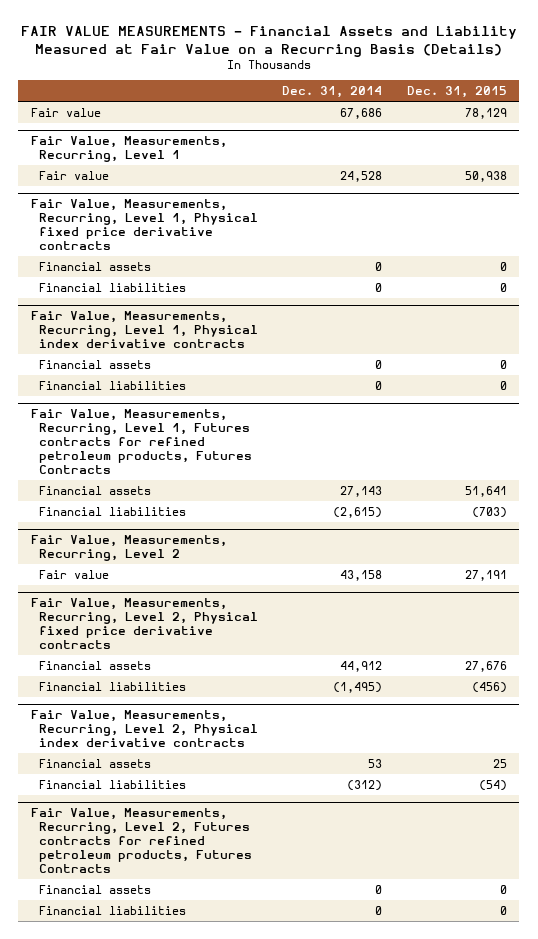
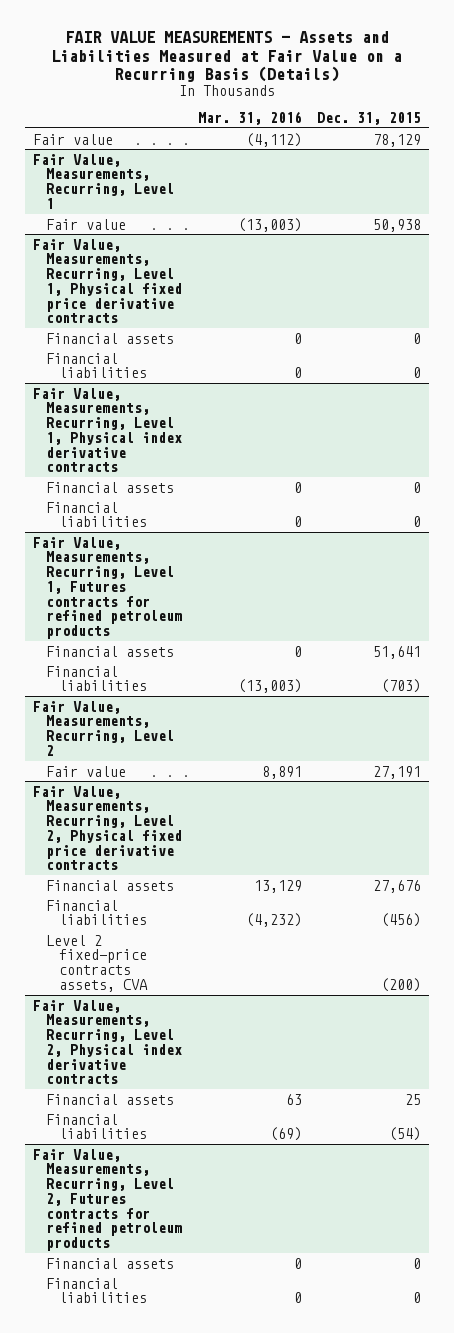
- FAIR VALUE MEASUREMENTS - Financial Assets and Liability Measured at Fair Value on a Recurring Basis (Details)
+ FAIR VALUE MEASUREMENTS - Assets and Liabilities Measured at Fair Value on a Recurring Basis (Details)
- | Dec. 31, 2014 | Dec. 31, 2015
+ | Mar. 31, 2016 | Dec. 31, 2015
- Fair Value, Measurements, Recurring, Level 1, Futures contracts for refined petroleum products, Futures Contracts
+ Fair Value, Measurements, Recurring, Level 1, Futures contracts for refined petroleum products
@ Fair Value, Measurements, Recurring, Level 2, Physical fixed price derivative contracts
+ Level 2 fixed-price contracts assets, CVA | | (200)
- Fair Value, Measurements, Recurring, Level 2, Futures contracts for refined petroleum products, Futures Contracts
+ Fair Value, Measurements, Recurring, Level 2, Futures contracts for refined petroleum products

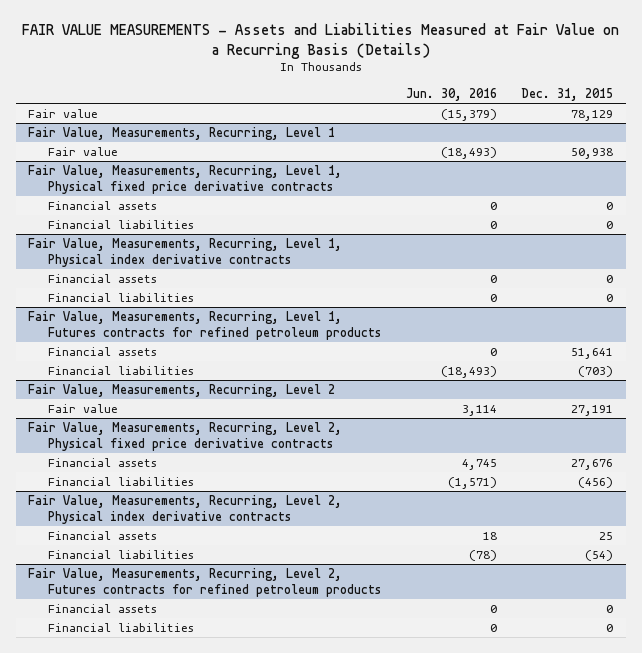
- | Mar. 31, 2016 | Dec. 31, 2015
+ | Jun. 30, 2016 | Dec. 31, 2015
@ Fair Value, Measurements, Recurring, Level 2, Physical fixed price derivative contracts
- Level 2 fixed-price contracts assets, CVA | | (200)

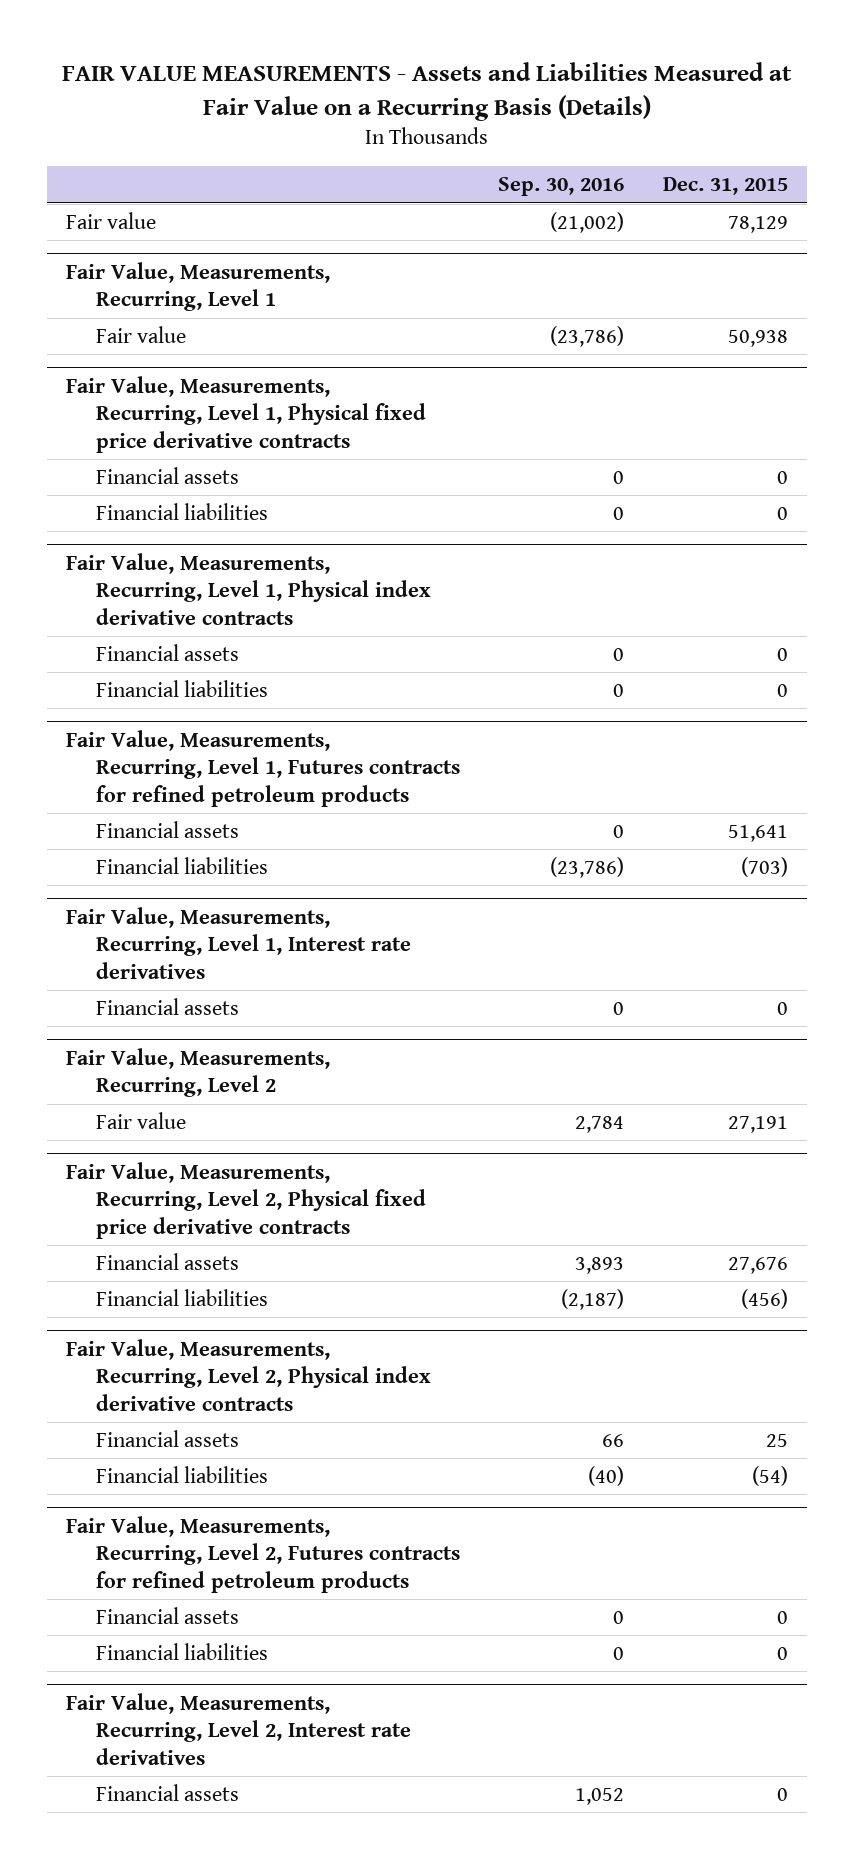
- | Jun. 30, 2016 | Dec. 31, 2015
+ | Sep. 30, 2016 | Dec. 31, 2015
+ Fair Value, Measurements, Recurring, Level 1, Interest rate derivatives
+ Financial assets | 0 | 0
+ Fair Value, Measurements, Recurring, Level 2, Interest rate derivatives
+ Financial assets | 1,052 | 0

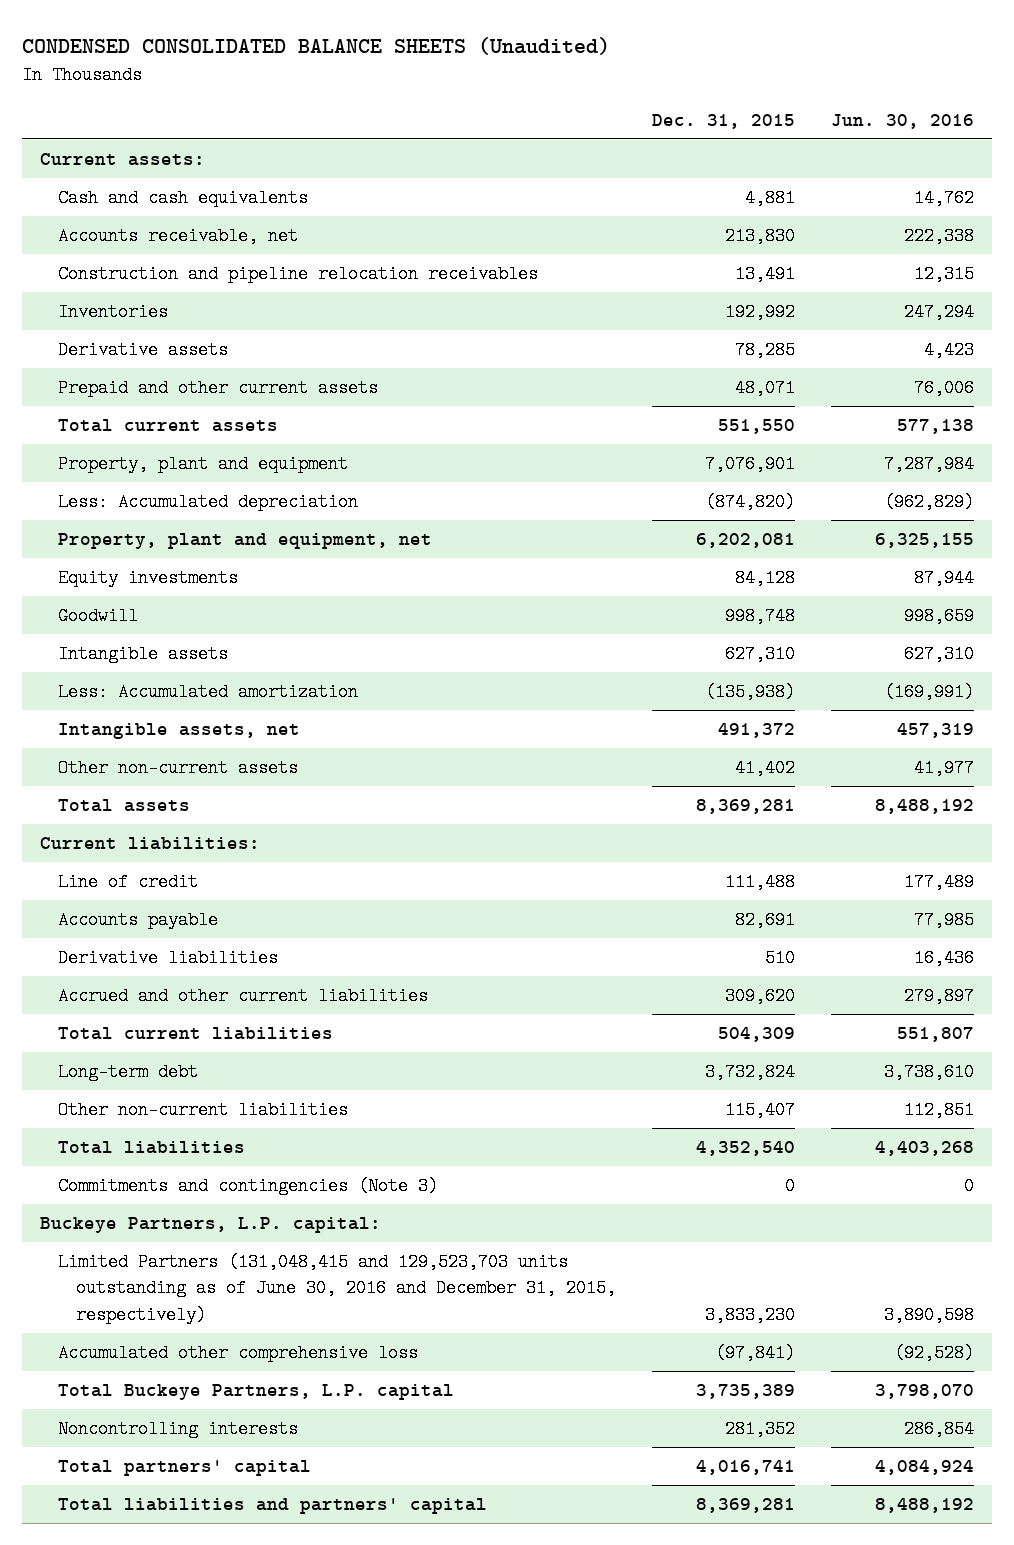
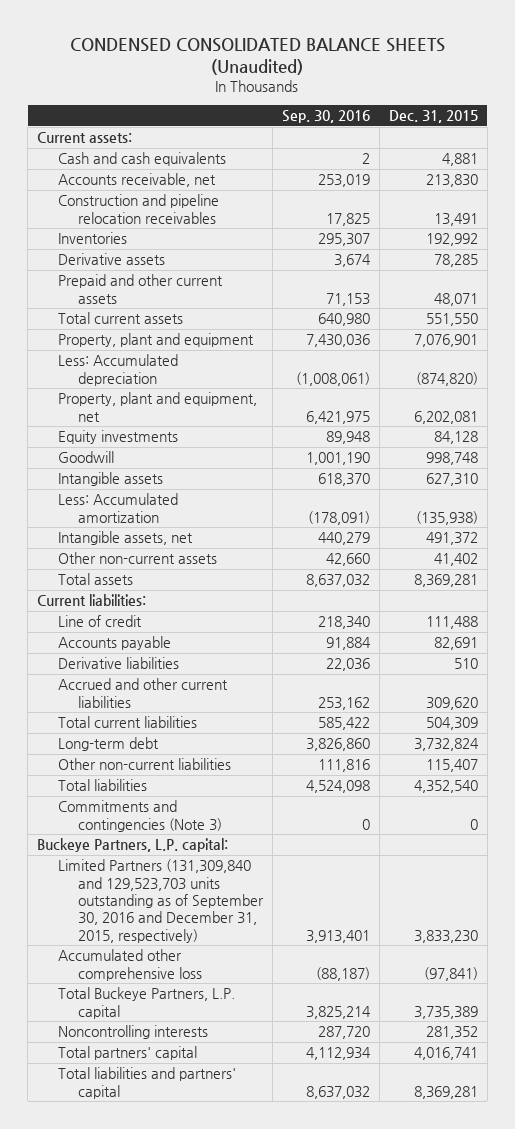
- | Dec. 31, 2015 | Jun. 30, 2016
+ | Sep. 30, 2016 | Dec. 31, 2015
- Limited Partners (131,048,415 and 129,523,703 units outstanding as of June 30, 2016 and December 31, 2015, respectively) | 3,833,230 | 3,890,598
+ Limited Partners (131,309,840 and 129,523,703 units outstanding as of September 30, 2016 and December 31, 2015, respectively) | 3,913,401 | 3,833,230

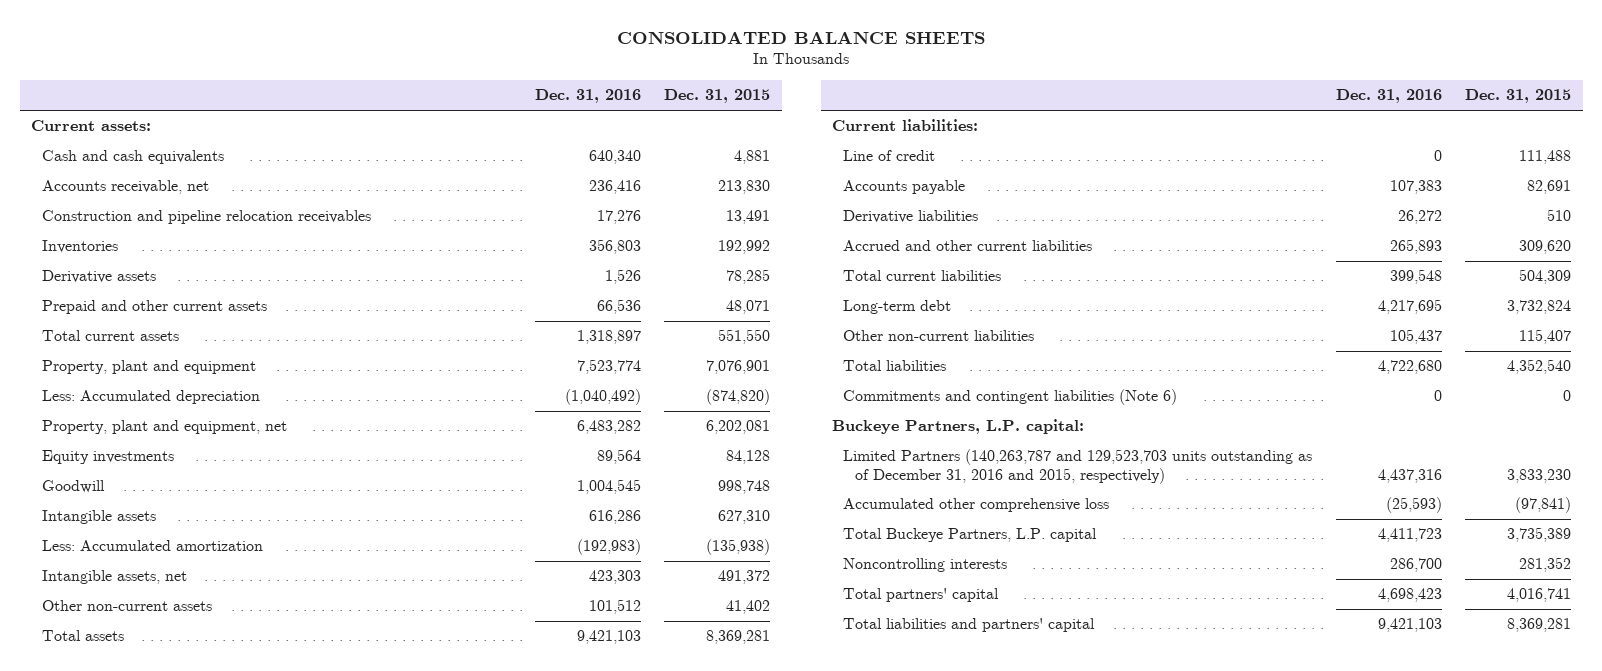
- CONDENSED CONSOLIDATED BALANCE SHEETS (Unaudited)
+ CONSOLIDATED BALANCE SHEETS
- | Sep. 30, 2016 | Dec. 31, 2015
+ | Dec. 31, 2016 | Dec. 31, 2015
- Commitments and contingencies (Note 3) | 0 | 0
+ Commitments and contingent liabilities (Note 6) | 0 | 0
- Limited Partners (131,309,840 and 129,523,703 units outstanding as of September 30, 2016 and December 31, 2015, respectively) | 3,913,401 | 3,833,230
+ Limited Partners (140,263,787 and 129,523,703 units outstanding as of December 31, 2016 and 2015, respectively) | 4,437,316 | 3,833,230

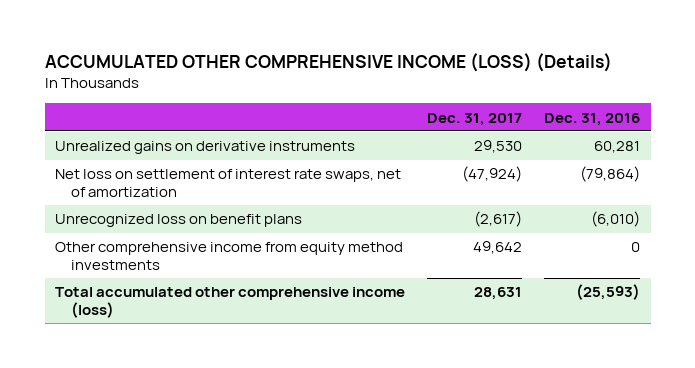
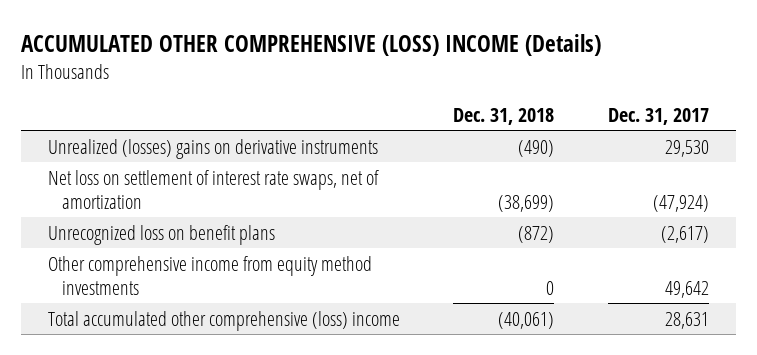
- ACCUMULATED OTHER COMPREHENSIVE INCOME (LOSS) (Details)
+ ACCUMULATED OTHER COMPREHENSIVE (LOSS) INCOME (Details)
- | Dec. 31, 2017 | Dec. 31, 2016
+ | Dec. 31, 2018 | Dec. 31, 2017
- Unrealized gains on derivative instruments | 29,530 | 60,281
+ Unrealized (losses) gains on derivative instruments | (490) | 29,530
- Total accumulated other comprehensive income (loss) | 28,631 | (25,593)
+ Total accumulated other comprehensive (loss) income | (40,061) | 28,631

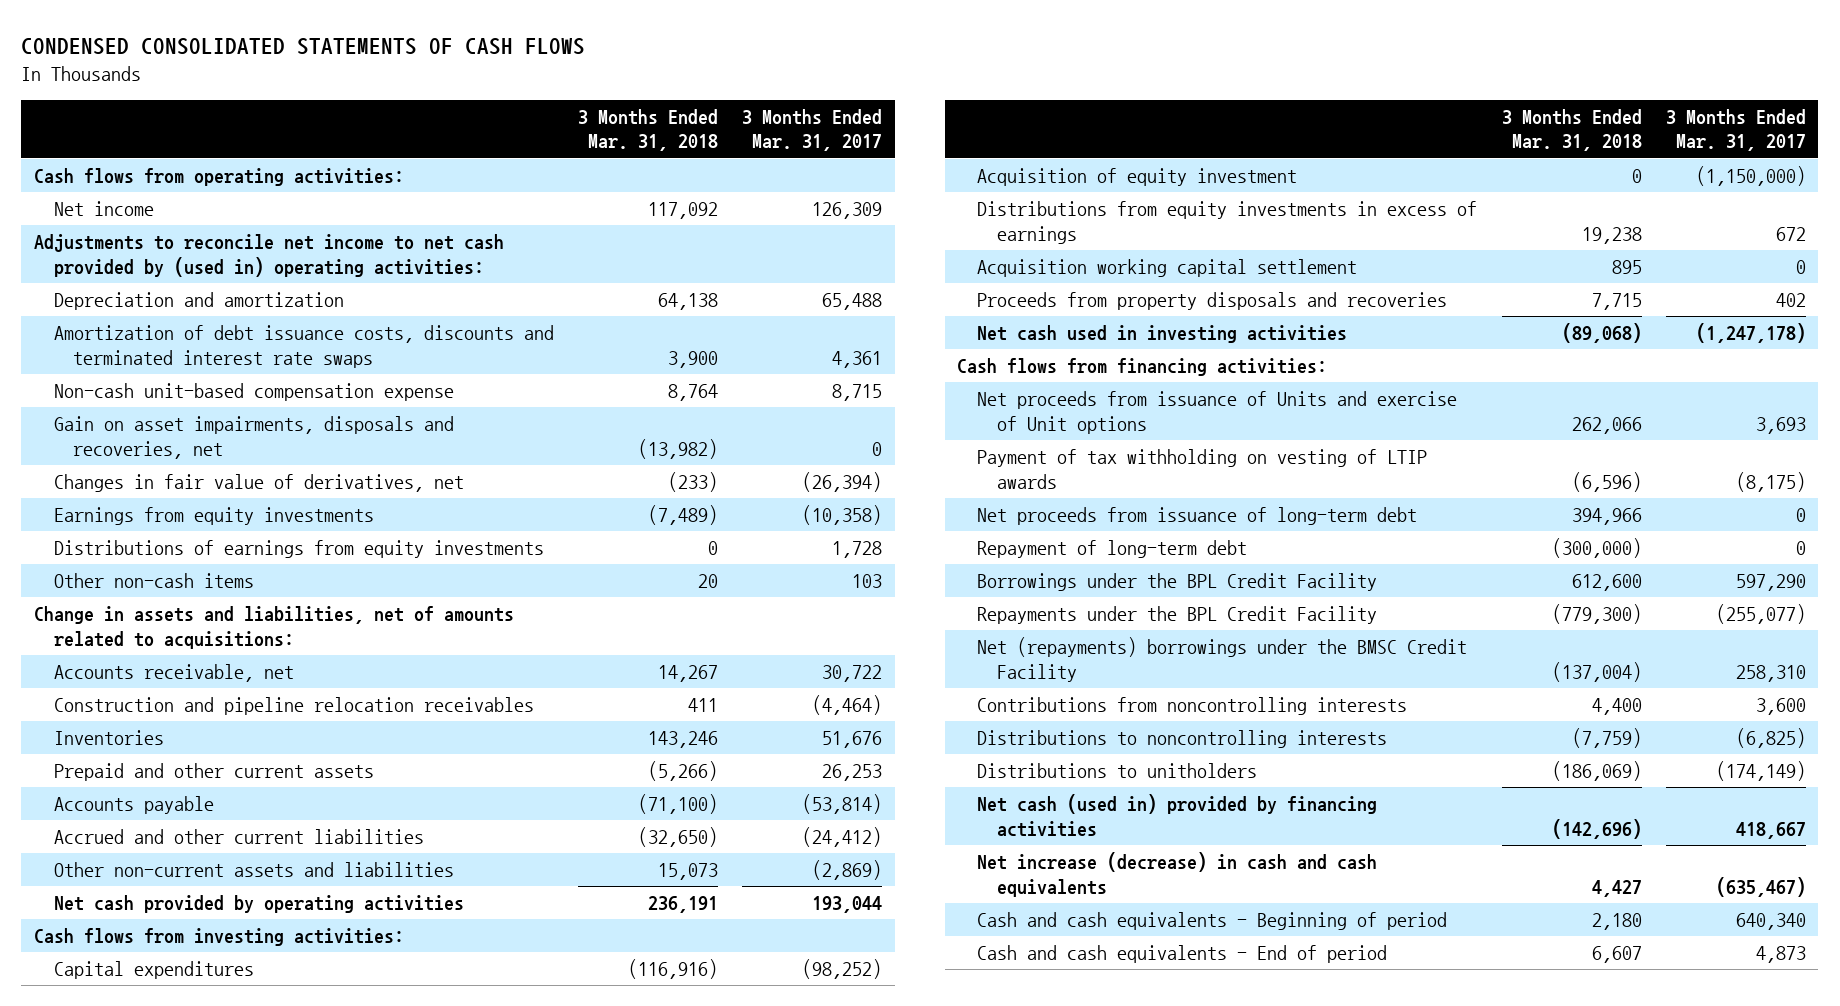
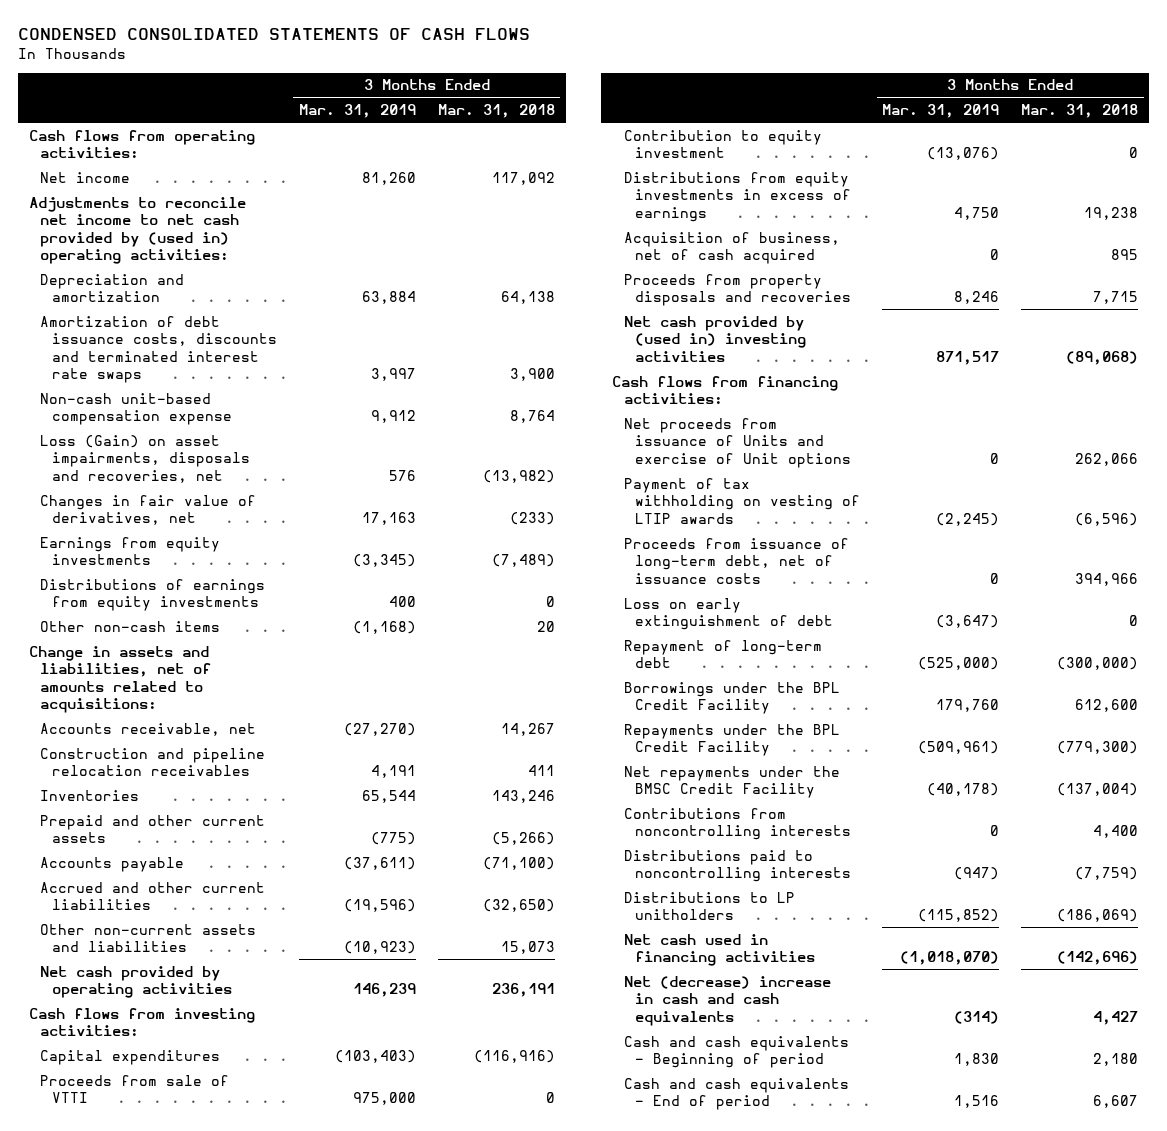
- | 3 Months Ended Mar. 31, 2018 | 3 Months Ended Mar. 31, 2017
+ | 3 Months Ended Mar. 31, 2019 | 3 Months Ended Mar. 31, 2018
- Gain on asset impairments, disposals and recoveries, net | (13,982) | 0
+ Loss (Gain) on asset impairments, disposals and recoveries, net | 576 | (13,982)
- Acquisition of equity investment | 0 | (1,150,000)
+ Proceeds from sale of VTTI | 975,000 | 0
+ Contribution to equity investment | (13,076) | 0
- Acquisition working capital settlement | 895 | 0
+ Acquisition of business, net of cash acquired | 0 | 895
- Net cash used in investing activities | (89,068) | (1,247,178)
+ Net cash provided by (used in) investing activities | 871,517 | (89,068)
- Net proceeds from issuance of long-term debt | 394,966 | 0
+ Proceeds from issuance of long-term debt, net of issuance costs | 0 | 394,966
+ Loss on early extinguishment of debt | (3,647) | 0
- Net (repayments) borrowings under the BMSC Credit Facility | (137,004) | 258,310
+ Net repayments under the BMSC Credit Facility | (40,178) | (137,004)
- Distributions to noncontrolling interests | (7,759) | (6,825)
- Distributions to unitholders | (186,069) | (174,149)
- Net cash (used in) provided by financing activities | (142,696) | 418,667
- Net increase (decrease) in cash and cash equivalents | 4,427 | (635,467)
+ Distributions paid to noncontrolling interests | (947) | (7,759)
+ Distributions to LP unitholders | (115,852) | (186,069)
+ Net cash used in financing activities | (1,018,070) | (142,696)
+ Net (decrease) increase in cash and cash equivalents | (314) | 4,427

